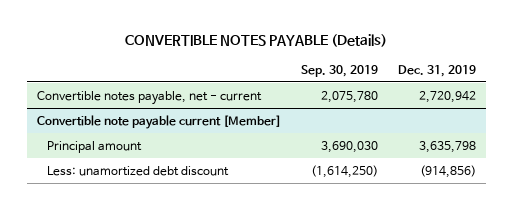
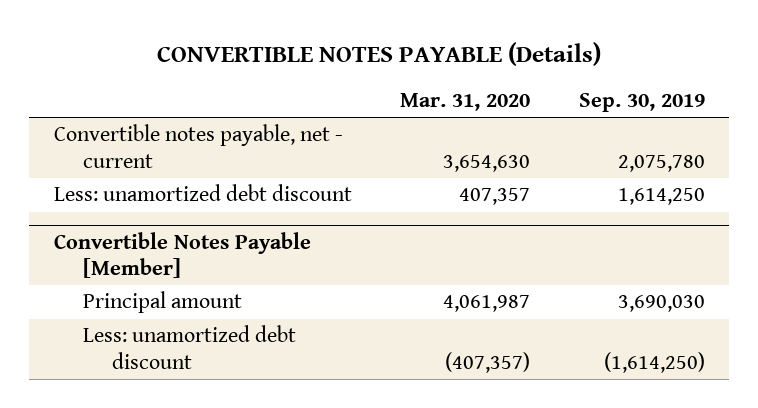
- | Sep. 30, 2019 | Dec. 31, 2019
+ | Mar. 31, 2020 | Sep. 30, 2019
- Convertible note payable current [Member]
+ Less: unamortized debt discount | 407,357 | 1,614,250
+ Convertible Notes Payable [Member]

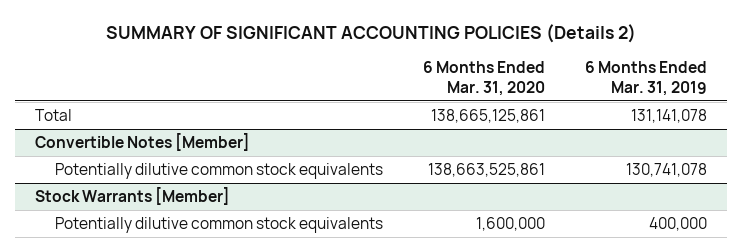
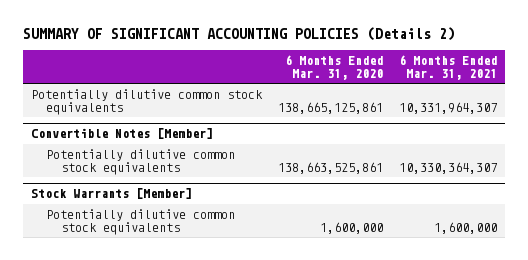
- | 6 Months Ended Mar. 31, 2020 | 6 Months Ended Mar. 31, 2019
+ | 6 Months Ended Mar. 31, 2020 | 6 Months Ended Mar. 31, 2021
- Total | 138,665,125,861 | 131,141,078
+ Potentially dilutive common stock equivalents | 138,665,125,861 | 10,331,964,307

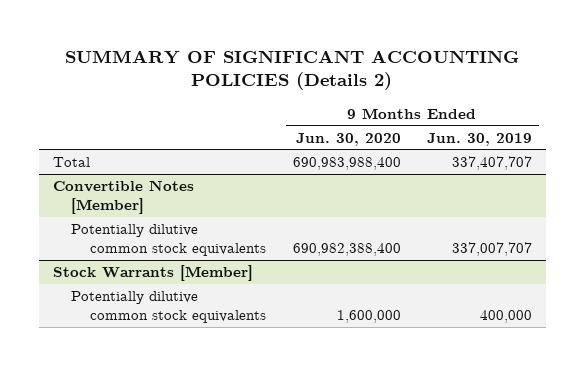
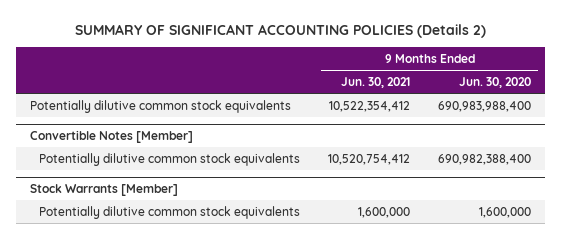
- | 9 Months Ended Jun. 30, 2020 | 9 Months Ended Jun. 30, 2019
+ | 9 Months Ended Jun. 30, 2021 | 9 Months Ended Jun. 30, 2020
- Total | 690,983,988,400 | 337,407,707
+ Potentially dilutive common stock equivalents | 10,522,354,412 | 690,983,988,400

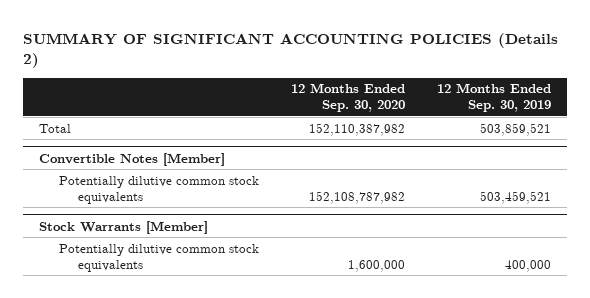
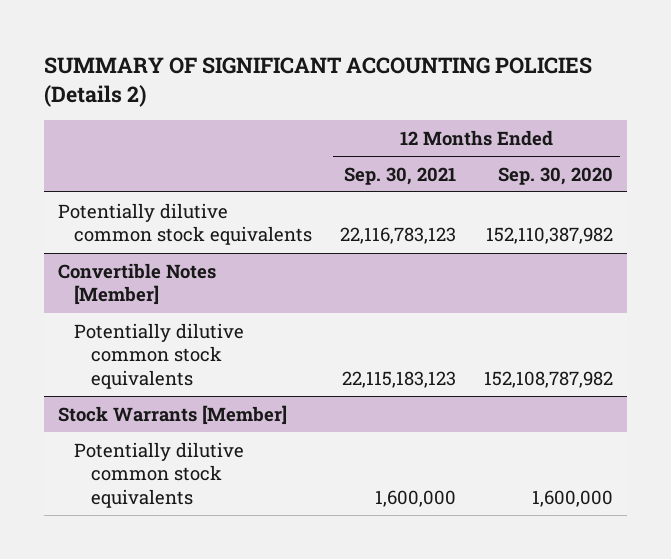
- | 12 Months Ended Sep. 30, 2020 | 12 Months Ended Sep. 30, 2019
+ | 12 Months Ended Sep. 30, 2021 | 12 Months Ended Sep. 30, 2020
- Total | 152,110,387,982 | 503,859,521
+ Potentially dilutive common stock equivalents | 22,116,783,123 | 152,110,387,982

